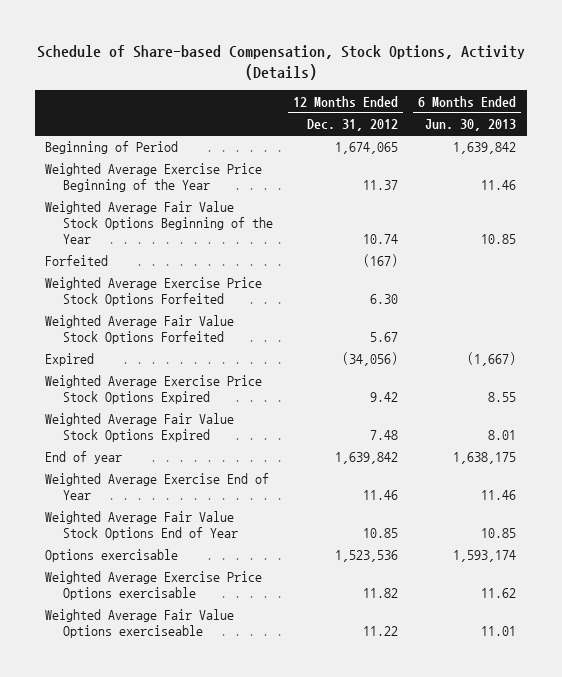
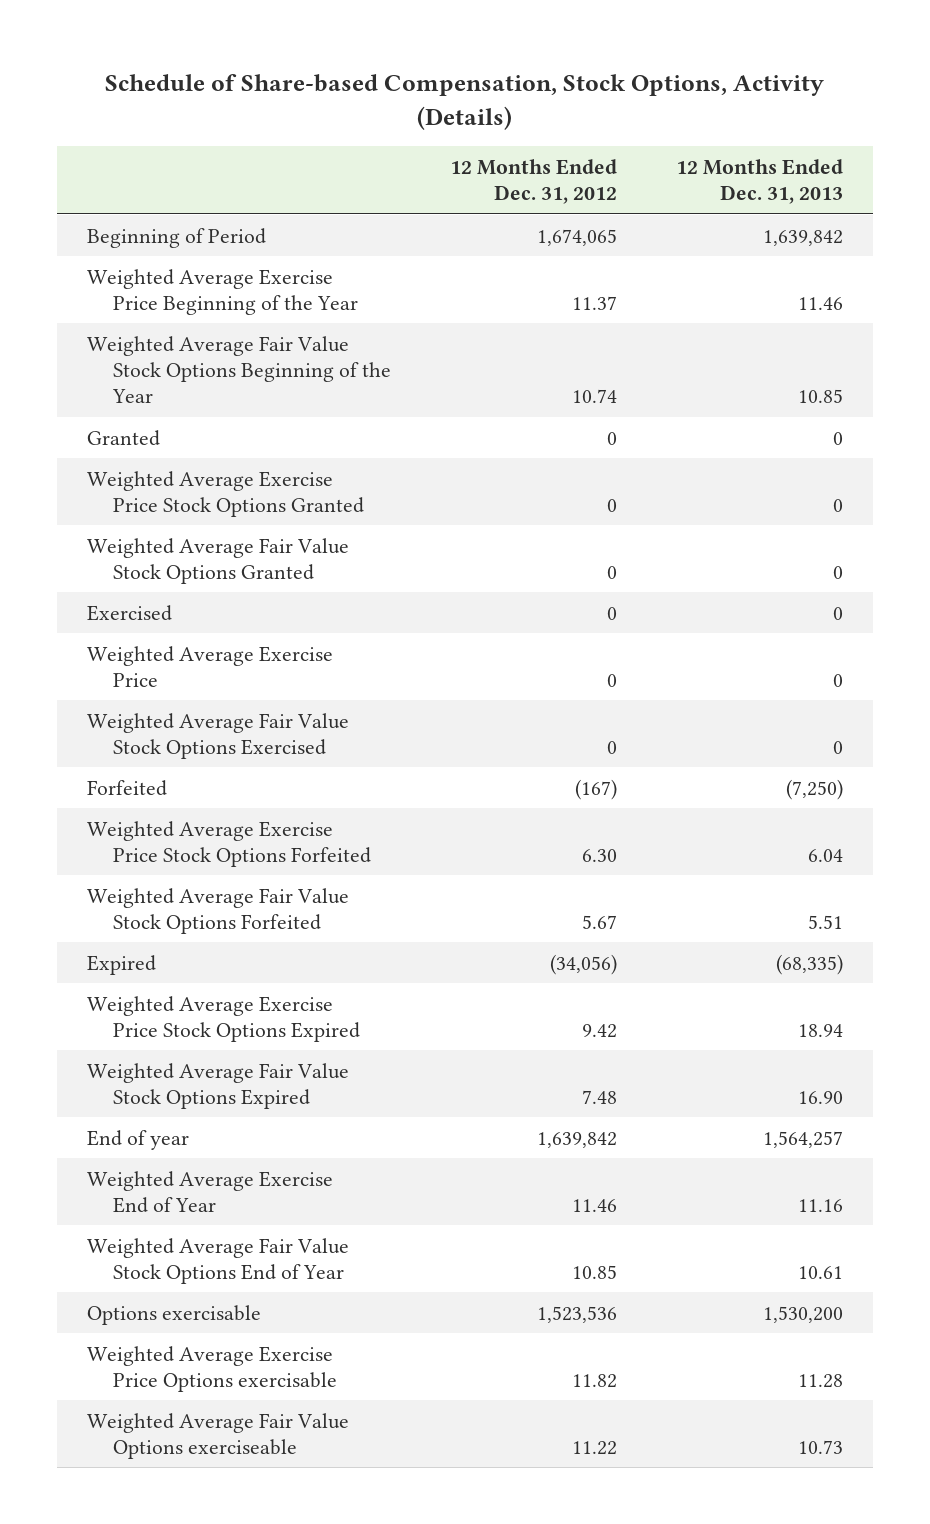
- | 12 Months Ended Dec. 31, 2012 | 6 Months Ended Jun. 30, 2013
+ | 12 Months Ended Dec. 31, 2012 | 12 Months Ended Dec. 31, 2013
+ Granted | 0 | 0
+ Weighted Average Exercise Price Stock Options Granted | 0 | 0
+ Weighted Average Fair Value Stock Options Granted | 0 | 0
+ Exercised | 0 | 0
+ Weighted Average Exercise Price | 0 | 0
+ Weighted Average Fair Value Stock Options Exercised | 0 | 0

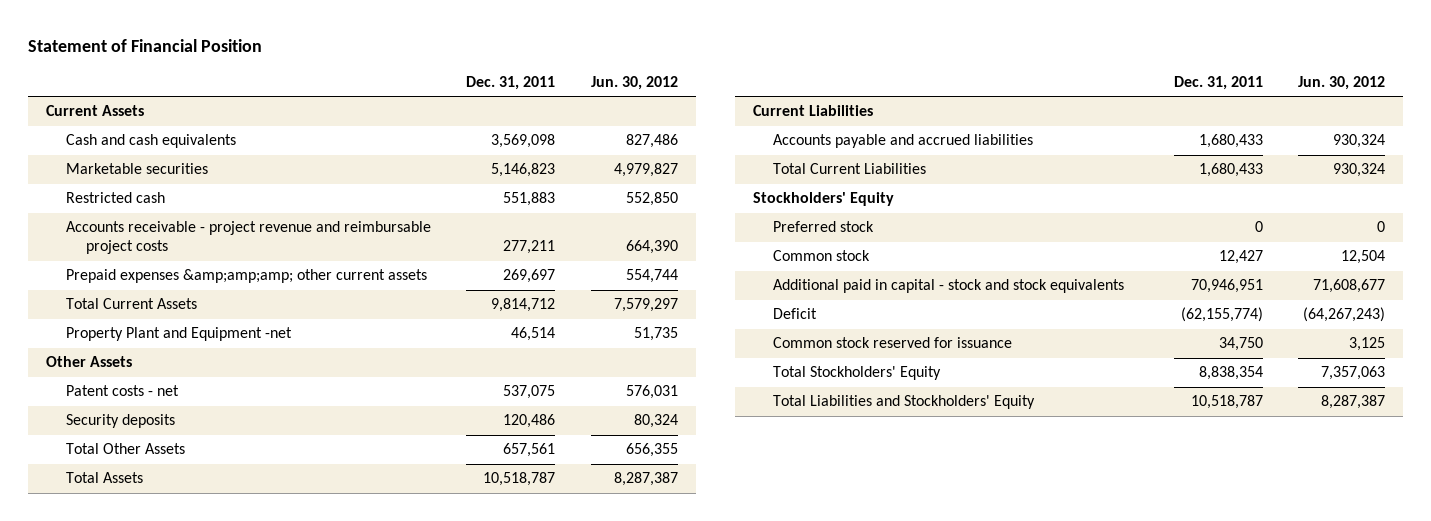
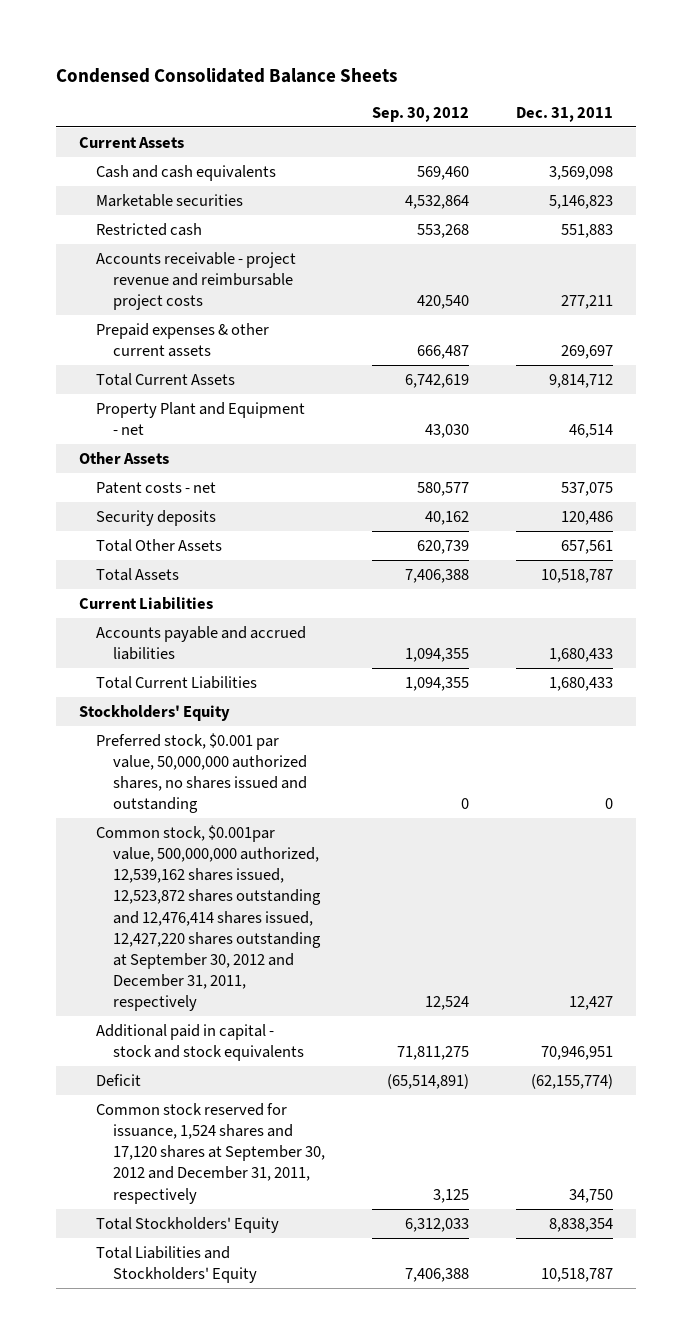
- Statement of Financial Position
+ Condensed Consolidated Balance Sheets
- | Dec. 31, 2011 | Jun. 30, 2012
+ | Sep. 30, 2012 | Dec. 31, 2011
- Prepaid expenses &amp;amp;amp; other current assets | 269,697 | 554,744
+ Prepaid expenses & other current assets | 666,487 | 269,697
- Property Plant and Equipment -net | 46,514 | 51,735
+ Property Plant and Equipment - net | 43,030 | 46,514
- Preferred stock | 0 | 0
- Common stock | 12,427 | 12,504
+ Preferred stock, $0.001 par value, 50,000,000 authorized shares, no shares issued and outstanding | 0 | 0
+ Common stock, $0.001par value, 500,000,000 authorized, 12,539,162 shares issued, 12,523,872 shares outstanding and 12,476,414 shares issued, 12,427,220 shares outstanding at September 30, 2012 and December 31, 2011, respectively | 12,524 | 12,427
- Common stock reserved for issuance | 34,750 | 3,125
+ Common stock reserved for issuance, 1,524 shares and 17,120 shares at September 30, 2012 and December 31, 2011, respectively | 3,125 | 34,750

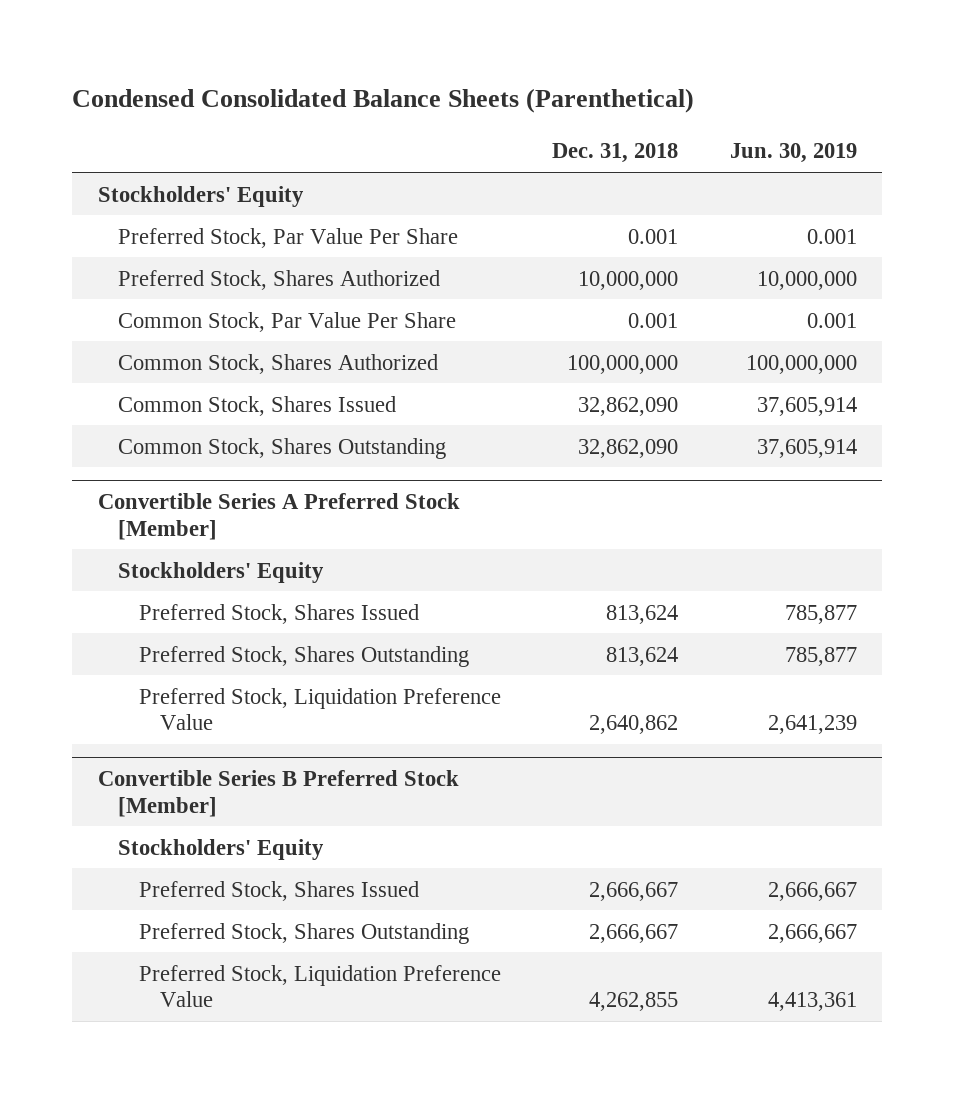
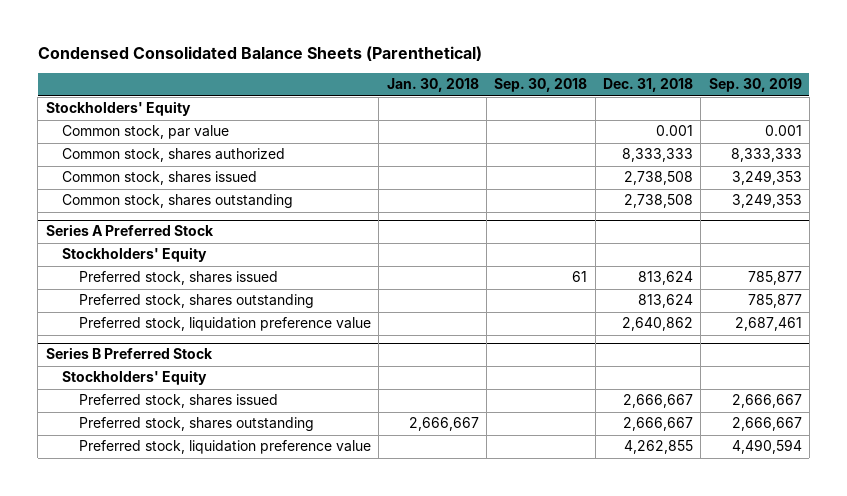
- | Dec. 31, 2018 | Jun. 30, 2019
+ | Jan. 30, 2018 | Sep. 30, 2018 | Dec. 31, 2018 | Sep. 30, 2019
- Preferred Stock, Par Value Per Share | 0.001 | 0.001
- Preferred Stock, Shares Authorized | 10,000,000 | 10,000,000
- Common Stock, Par Value Per Share | 0.001 | 0.001
- Common Stock, Shares Authorized | 100,000,000 | 100,000,000
- Common Stock, Shares Issued | 32,862,090 | 37,605,914
- Common Stock, Shares Outstanding | 32,862,090 | 37,605,914
- Convertible Series A Preferred Stock [Member]
+ Common stock, par value | | | 0.001 | 0.001
+ Common stock, shares authorized | | | 8,333,333 | 8,333,333
+ Common stock, shares issued | | | 2,738,508 | 3,249,353
+ Common stock, shares outstanding | | | 2,738,508 | 3,249,353
+ Series A Preferred Stock
- Preferred Stock, Shares Issued | 813,624 | 785,877
- Preferred Stock, Shares Outstanding | 813,624 | 785,877
- Preferred Stock, Liquidation Preference Value | 2,640,862 | 2,641,239
- Convertible Series B Preferred Stock [Member]
+ Preferred stock, shares issued | | 61 | 813,624 | 785,877
+ Preferred stock, shares outstanding | | | 813,624 | 785,877
+ Preferred stock, liquidation preference value | | | 2,640,862 | 2,687,461
+ Series B Preferred Stock
- Preferred Stock, Shares Issued | 2,666,667 | 2,666,667
- Preferred Stock, Shares Outstanding | 2,666,667 | 2,666,667
- Preferred Stock, Liquidation Preference Value | 4,262,855 | 4,413,361
+ Preferred stock, shares issued | | | 2,666,667 | 2,666,667
+ Preferred stock, shares outstanding | 2,666,667 | | 2,666,667 | 2,666,667
+ Preferred stock, liquidation preference value | | | 4,262,855 | 4,490,594

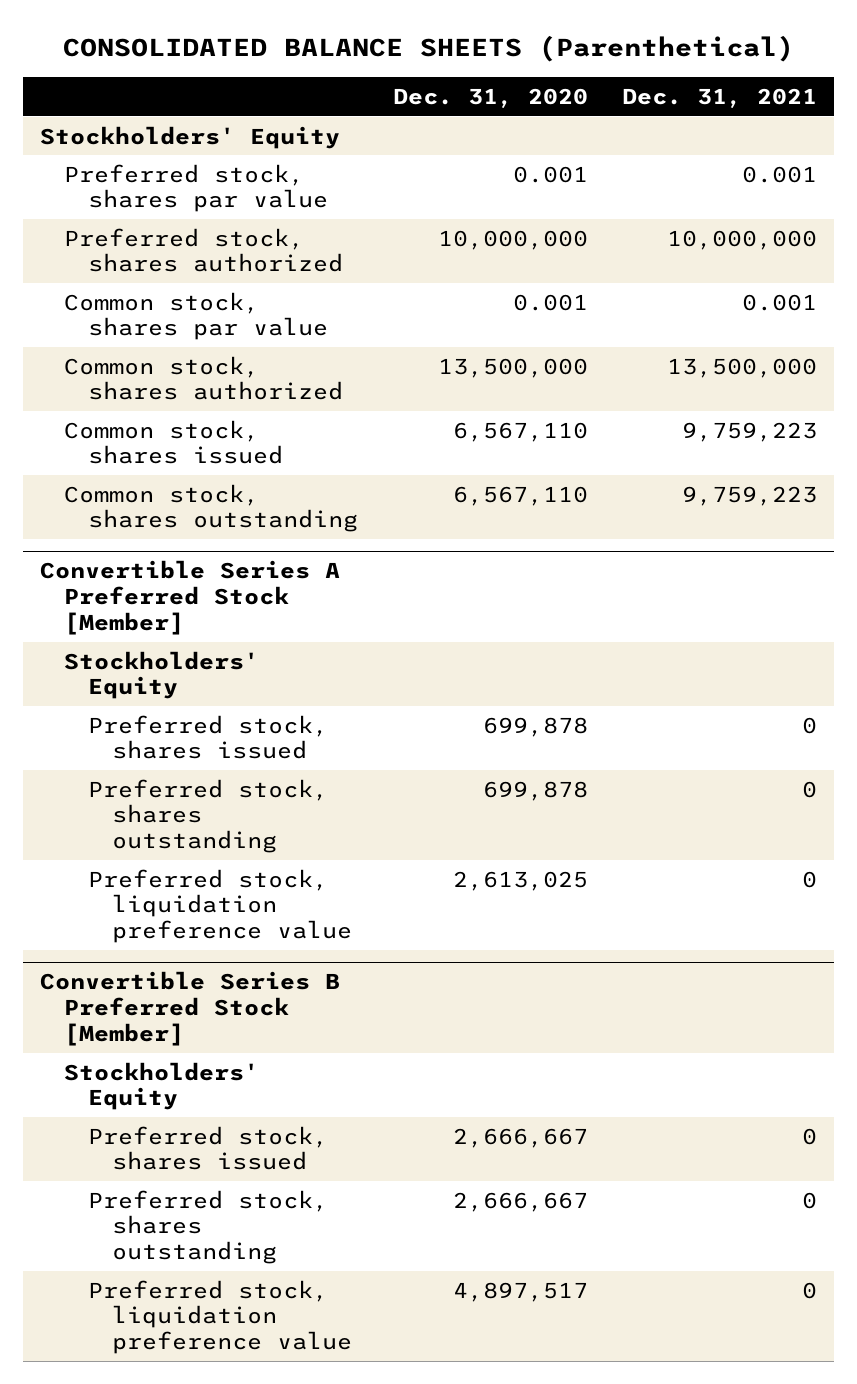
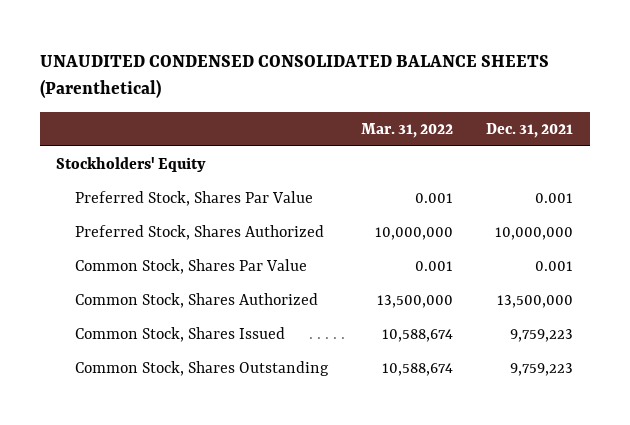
- CONSOLIDATED BALANCE SHEETS (Parenthetical)
+ UNAUDITED CONDENSED CONSOLIDATED BALANCE SHEETS (Parenthetical)
- | Dec. 31, 2020 | Dec. 31, 2021
+ | Mar. 31, 2022 | Dec. 31, 2021
- Preferred stock, shares par value | 0.001 | 0.001
- Preferred stock, shares authorized | 10,000,000 | 10,000,000
- Common stock, shares par value | 0.001 | 0.001
- Common stock, shares authorized | 13,500,000 | 13,500,000
- Common stock, shares issued | 6,567,110 | 9,759,223
- Common stock, shares outstanding | 6,567,110 | 9,759,223
- Convertible Series A Preferred Stock [Member]
- Stockholders' Equity
- Preferred stock, shares issued | 699,878 | 0
- Preferred stock, shares outstanding | 699,878 | 0
- Preferred stock, liquidation preference value | 2,613,025 | 0
- Convertible Series B Preferred Stock [Member]
- Stockholders' Equity
- Preferred stock, shares issued | 2,666,667 | 0
- Preferred stock, shares outstanding | 2,666,667 | 0
- Preferred stock, liquidation preference value | 4,897,517 | 0
+ Preferred Stock, Shares Par Value | 0.001 | 0.001
+ Preferred Stock, Shares Authorized | 10,000,000 | 10,000,000
+ Common Stock, Shares Par Value | 0.001 | 0.001
+ Common Stock, Shares Authorized | 13,500,000 | 13,500,000
+ Common Stock, Shares Issued | 10,588,674 | 9,759,223
+ Common Stock, Shares Outstanding | 10,588,674 | 9,759,223

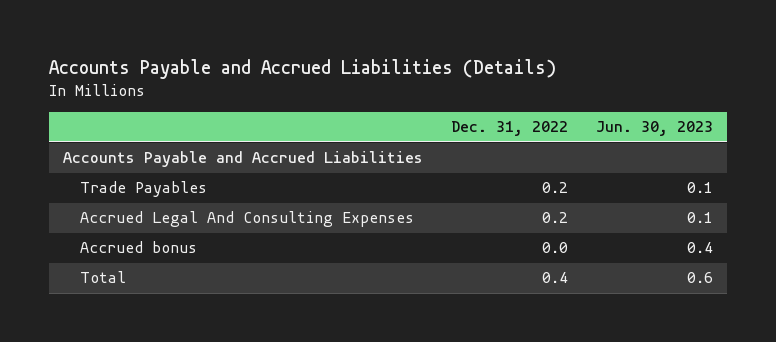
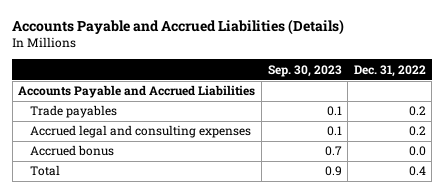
- | Dec. 31, 2022 | Jun. 30, 2023
+ | Sep. 30, 2023 | Dec. 31, 2022
- Trade Payables | 0.2 | 0.1
- Accrued Legal And Consulting Expenses | 0.2 | 0.1
+ Trade payables | 0.1 | 0.2
+ Accrued legal and consulting expenses | 0.1 | 0.2

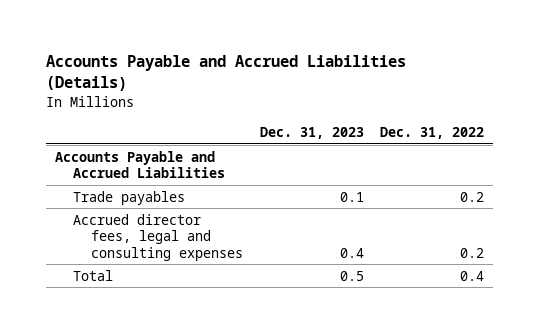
- | Sep. 30, 2023 | Dec. 31, 2022
+ | Dec. 31, 2023 | Dec. 31, 2022
- Accrued legal and consulting expenses | 0.1 | 0.2
- Accrued bonus | 0.7 | 0.0
+ Accrued director fees, legal and consulting expenses | 0.4 | 0.2

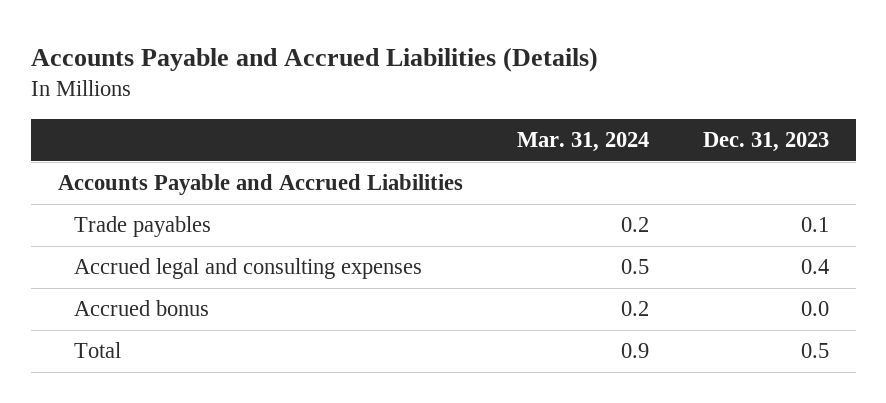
- | Dec. 31, 2023 | Dec. 31, 2022
+ | Mar. 31, 2024 | Dec. 31, 2023
- Accrued director fees, legal and consulting expenses | 0.4 | 0.2
+ Accrued legal and consulting expenses | 0.5 | 0.4
+ Accrued bonus | 0.2 | 0.0

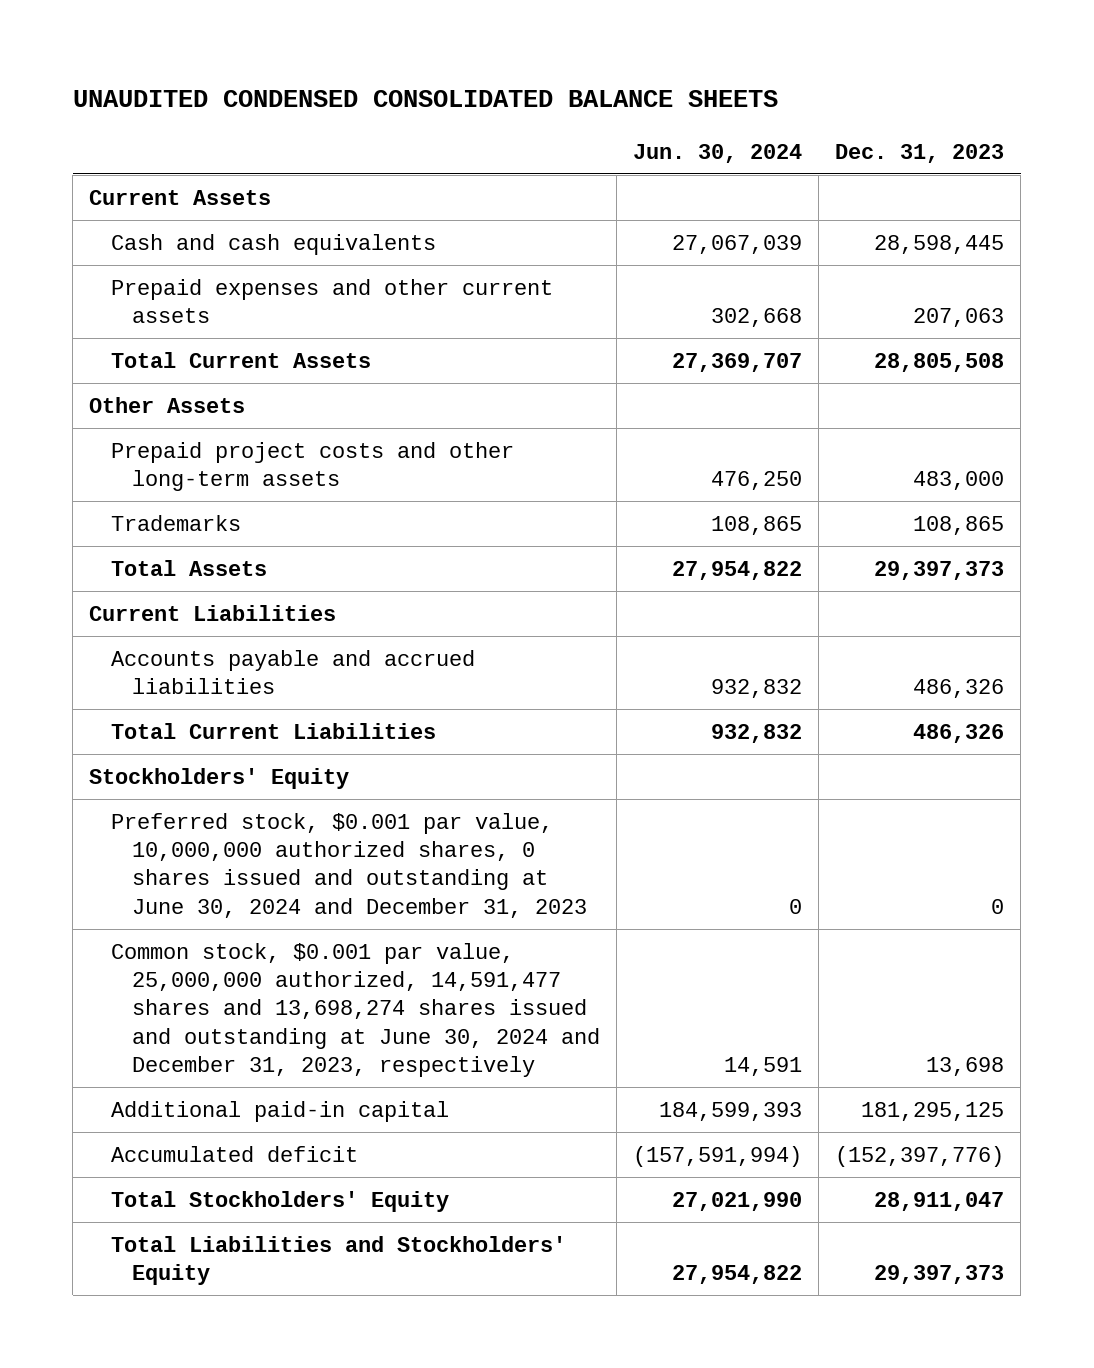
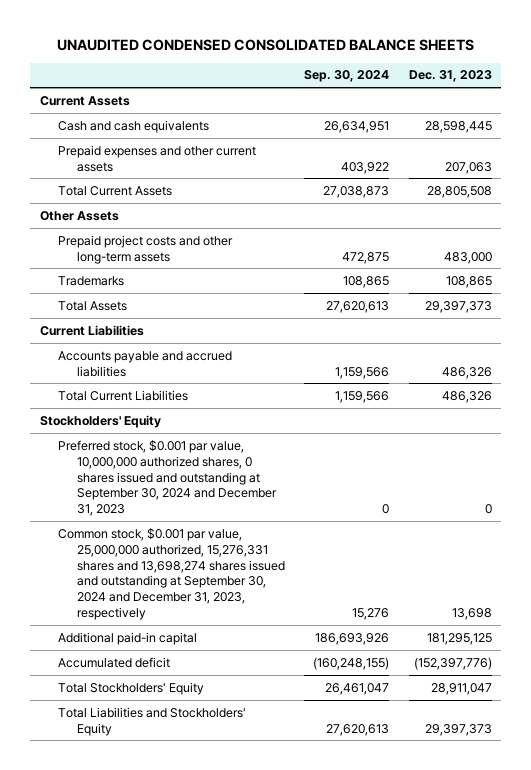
- | Jun. 30, 2024 | Dec. 31, 2023
+ | Sep. 30, 2024 | Dec. 31, 2023
- Preferred stock, $0.001 par value, 10,000,000 authorized shares, 0 shares issued and outstanding at June 30, 2024 and December 31, 2023 | 0 | 0
- Common stock, $0.001 par value, 25,000,000 authorized, 14,591,477 shares and 13,698,274 shares issued and outstanding at June 30, 2024 and December 31, 2023, respectively | 14,591 | 13,698
+ Preferred stock, $0.001 par value, 10,000,000 authorized shares, 0 shares issued and outstanding at September 30, 2024 and December 31, 2023 | 0 | 0
+ Common stock, $0.001 par value, 25,000,000 authorized, 15,276,331 shares and 13,698,274 shares issued and outstanding at September 30, 2024 and December 31, 2023, respectively | 15,276 | 13,698

